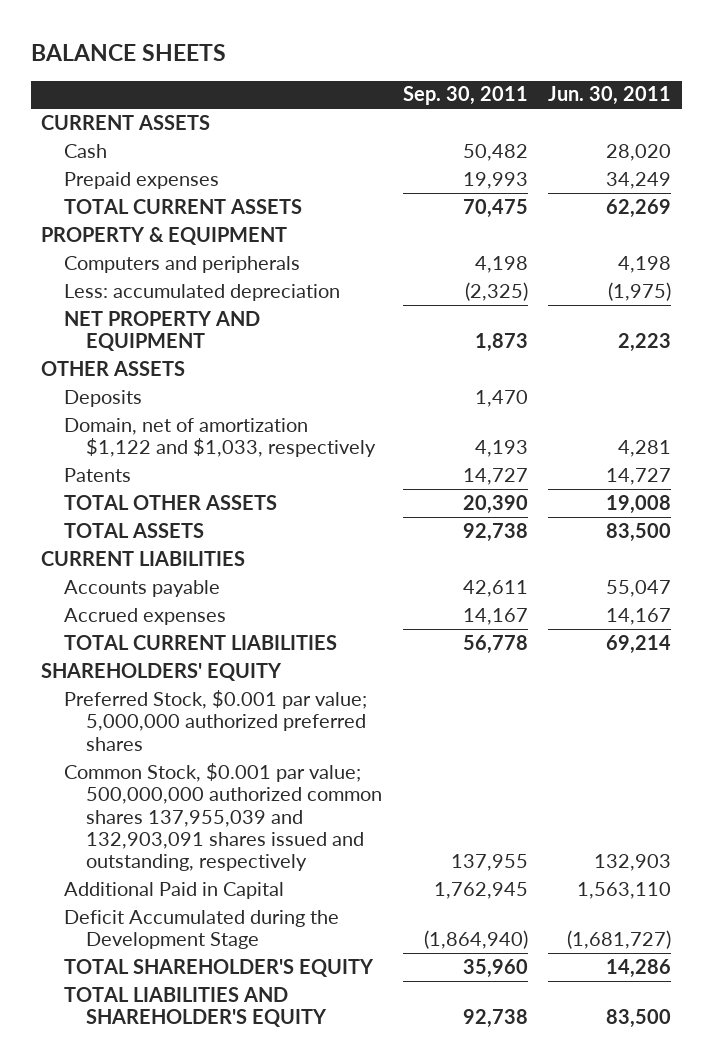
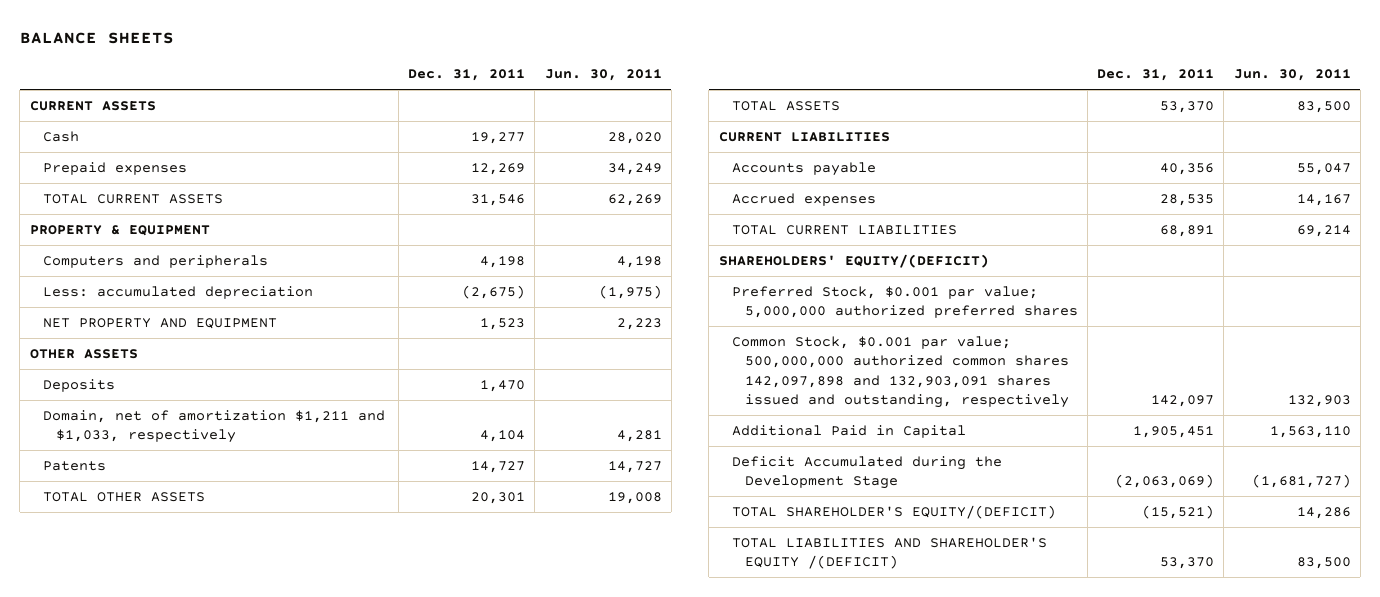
- | Sep. 30, 2011 | Jun. 30, 2011
+ | Dec. 31, 2011 | Jun. 30, 2011
- Domain, net of amortization $1,122 and $1,033, respectively | 4,193 | 4,281
+ Domain, net of amortization $1,211 and $1,033, respectively | 4,104 | 4,281
- SHAREHOLDERS' EQUITY
+ SHAREHOLDERS' EQUITY/(DEFICIT)
- Common Stock, $0.001 par value; 500,000,000 authorized common shares 137,955,039 and 132,903,091 shares issued and outstanding, respectively | 137,955 | 132,903
+ Common Stock, $0.001 par value; 500,000,000 authorized common shares 142,097,898 and 132,903,091 shares issued and outstanding, respectively | 142,097 | 132,903
- TOTAL SHAREHOLDER'S EQUITY | 35,960 | 14,286
- TOTAL LIABILITIES AND SHAREHOLDER'S EQUITY | 92,738 | 83,500
+ TOTAL SHAREHOLDER'S EQUITY/(DEFICIT) | (15,521) | 14,286
+ TOTAL LIABILITIES AND SHAREHOLDER'S EQUITY /(DEFICIT) | 53,370 | 83,500

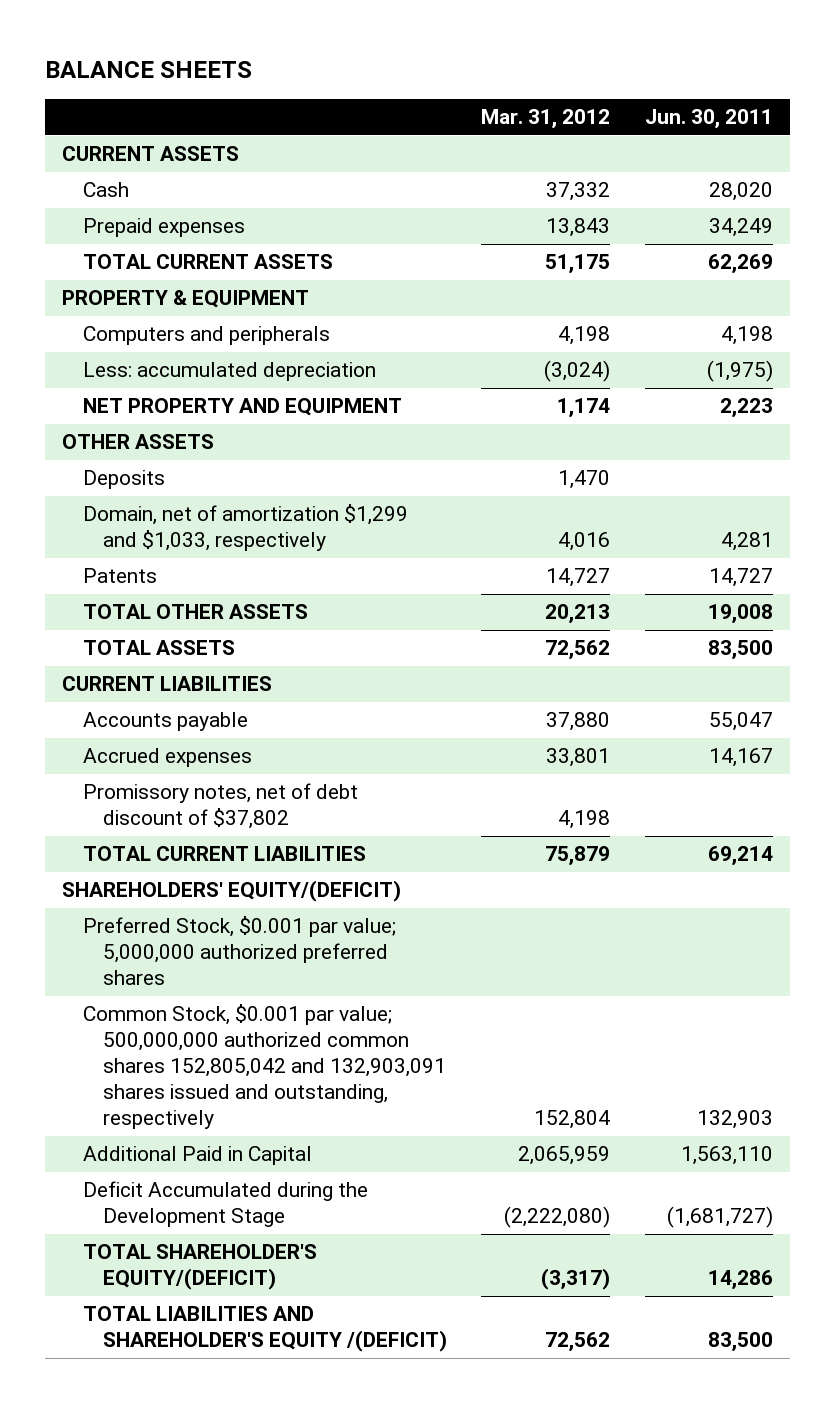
- | Dec. 31, 2011 | Jun. 30, 2011
+ | Mar. 31, 2012 | Jun. 30, 2011
- Domain, net of amortization $1,211 and $1,033, respectively | 4,104 | 4,281
+ Domain, net of amortization $1,299 and $1,033, respectively | 4,016 | 4,281
+ Promissory notes, net of debt discount of $37,802 | 4,198 |
- Common Stock, $0.001 par value; 500,000,000 authorized common shares 142,097,898 and 132,903,091 shares issued and outstanding, respectively | 142,097 | 132,903
+ Common Stock, $0.001 par value; 500,000,000 authorized common shares 152,805,042 and 132,903,091 shares issued and outstanding, respectively | 152,804 | 132,903

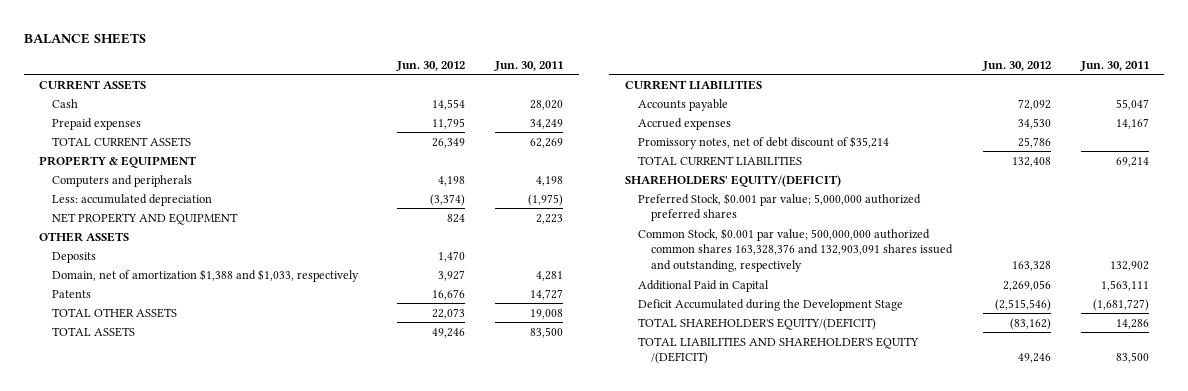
- | Mar. 31, 2012 | Jun. 30, 2011
+ | Jun. 30, 2012 | Jun. 30, 2011
- Domain, net of amortization $1,299 and $1,033, respectively | 4,016 | 4,281
+ Domain, net of amortization $1,388 and $1,033, respectively | 3,927 | 4,281
- Promissory notes, net of debt discount of $37,802 | 4,198 |
+ Promissory notes, net of debt discount of $35,214 | 25,786 |
- Common Stock, $0.001 par value; 500,000,000 authorized common shares 152,805,042 and 132,903,091 shares issued and outstanding, respectively | 152,804 | 132,903
- Additional Paid in Capital | 2,065,959 | 1,563,110
+ Common Stock, $0.001 par value; 500,000,000 authorized common shares 163,328,376 and 132,903,091 shares issued and outstanding, respectively | 163,328 | 132,902
+ Additional Paid in Capital | 2,269,056 | 1,563,111

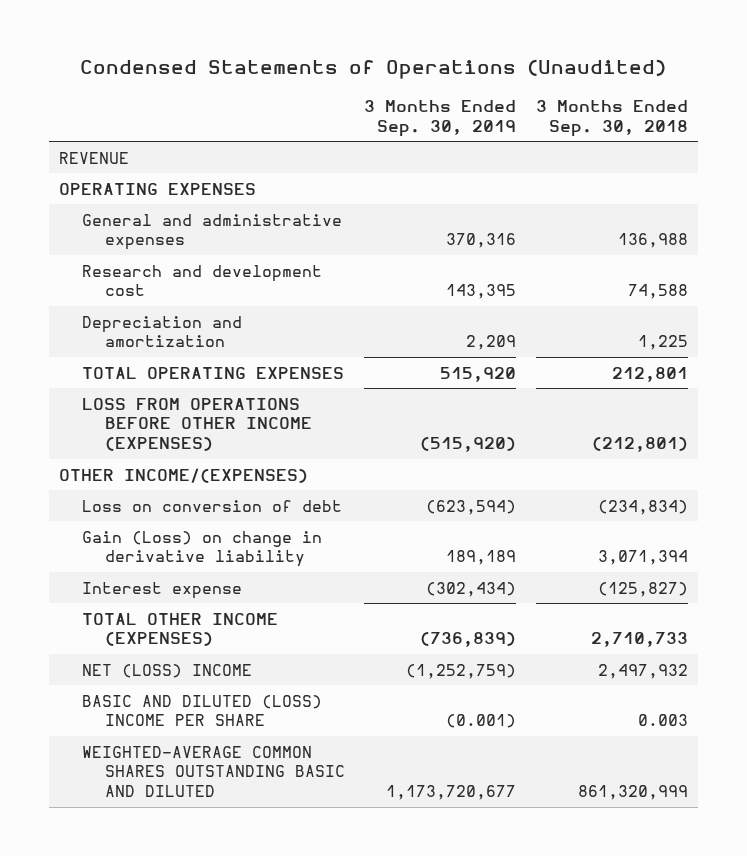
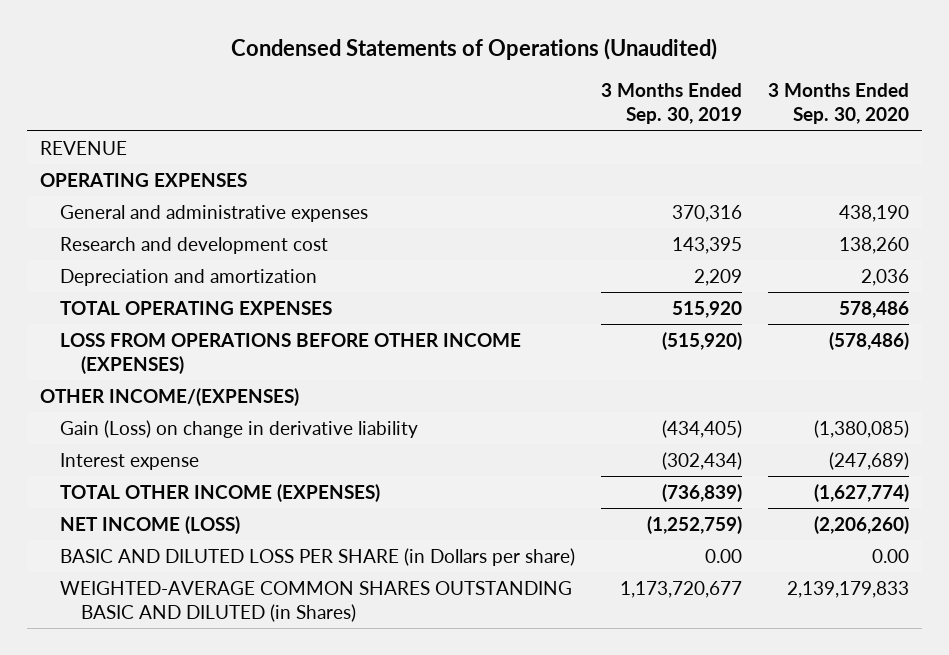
- | 3 Months Ended Sep. 30, 2019 | 3 Months Ended Sep. 30, 2018
+ | 3 Months Ended Sep. 30, 2019 | 3 Months Ended Sep. 30, 2020
- Loss on conversion of debt | (623,594) | (234,834)
- Gain (Loss) on change in derivative liability | 189,189 | 3,071,394
+ Gain (Loss) on change in derivative liability | (434,405) | (1,380,085)
- NET (LOSS) INCOME | (1,252,759) | 2,497,932
- BASIC AND DILUTED (LOSS) INCOME PER SHARE | (0.001) | 0.003
- WEIGHTED-AVERAGE COMMON SHARES OUTSTANDING BASIC AND DILUTED | 1,173,720,677 | 861,320,999
+ NET INCOME (LOSS) | (1,252,759) | (2,206,260)
+ BASIC AND DILUTED LOSS PER SHARE (in Dollars per share) | 0.00 | 0.00
+ WEIGHTED-AVERAGE COMMON SHARES OUTSTANDING BASIC AND DILUTED (in Shares) | 1,173,720,677 | 2,139,179,833

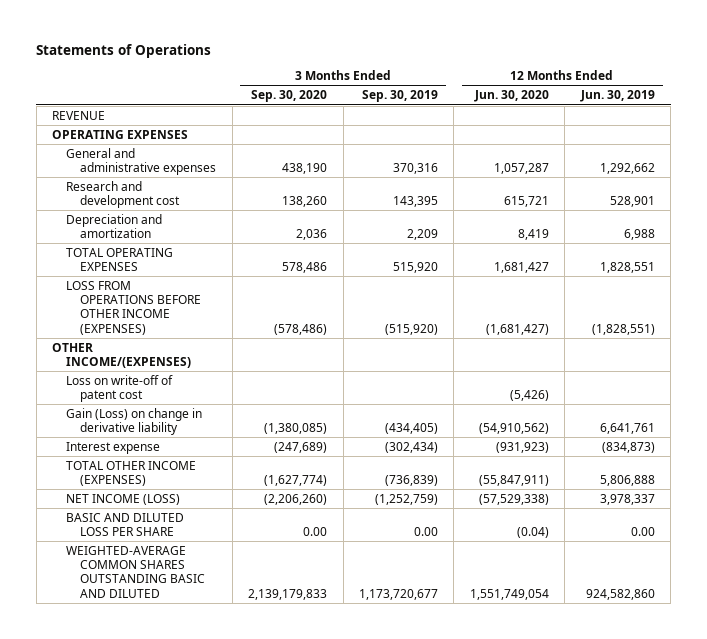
- Condensed Statements of Operations (Unaudited)
+ Statements of Operations
- | 3 Months Ended Sep. 30, 2019 | 3 Months Ended Sep. 30, 2020
+ | 3 Months Ended Sep. 30, 2020 | 3 Months Ended Sep. 30, 2019 | 12 Months Ended Jun. 30, 2020 | 12 Months Ended Jun. 30, 2019
+ Loss on write-off of patent cost | | | (5,426) |
- BASIC AND DILUTED LOSS PER SHARE (in Dollars per share) | 0.00 | 0.00
- WEIGHTED-AVERAGE COMMON SHARES OUTSTANDING BASIC AND DILUTED (in Shares) | 1,173,720,677 | 2,139,179,833
+ BASIC AND DILUTED LOSS PER SHARE | 0.00 | 0.00 | (0.04) | 0.00
+ WEIGHTED-AVERAGE COMMON SHARES OUTSTANDING BASIC AND DILUTED | 2,139,179,833 | 1,173,720,677 | 1,551,749,054 | 924,582,860

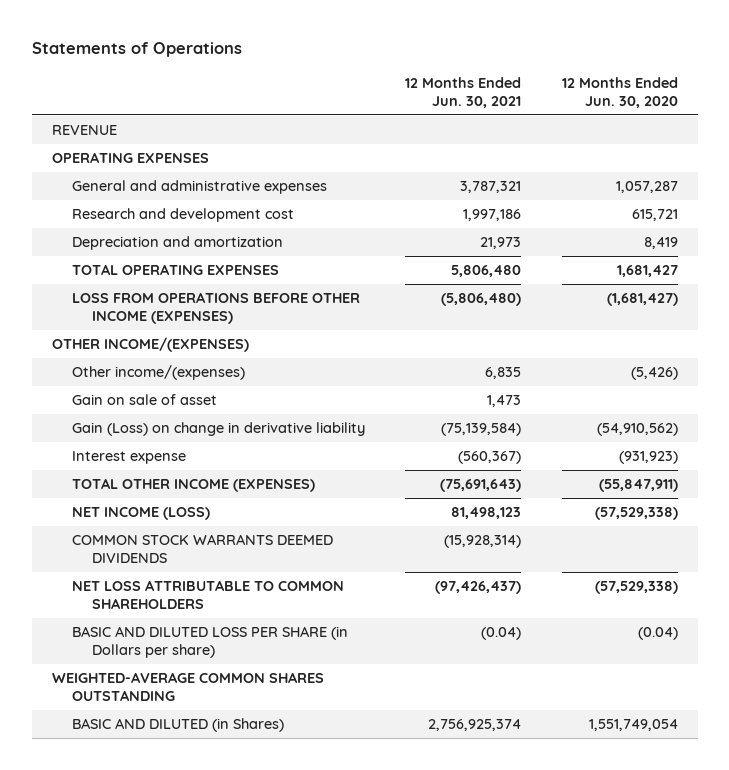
- | 3 Months Ended Sep. 30, 2020 | 3 Months Ended Sep. 30, 2019 | 12 Months Ended Jun. 30, 2020 | 12 Months Ended Jun. 30, 2019
+ | 12 Months Ended Jun. 30, 2021 | 12 Months Ended Jun. 30, 2020
- Loss on write-off of patent cost | | | (5,426) |
+ Other income/(expenses) | 6,835 | (5,426)
+ Gain on sale of asset | 1,473 |
- BASIC AND DILUTED LOSS PER SHARE | 0.00 | 0.00 | (0.04) | 0.00
- WEIGHTED-AVERAGE COMMON SHARES OUTSTANDING BASIC AND DILUTED | 2,139,179,833 | 1,173,720,677 | 1,551,749,054 | 924,582,860
+ COMMON STOCK WARRANTS DEEMED DIVIDENDS | (15,928,314) |
+ NET LOSS ATTRIBUTABLE TO COMMON SHAREHOLDERS | (97,426,437) | (57,529,338)
+ BASIC AND DILUTED LOSS PER SHARE (in Dollars per share) | (0.04) | (0.04)
+ WEIGHTED-AVERAGE COMMON SHARES OUTSTANDING
+ BASIC AND DILUTED (in Shares) | 2,756,925,374 | 1,551,749,054

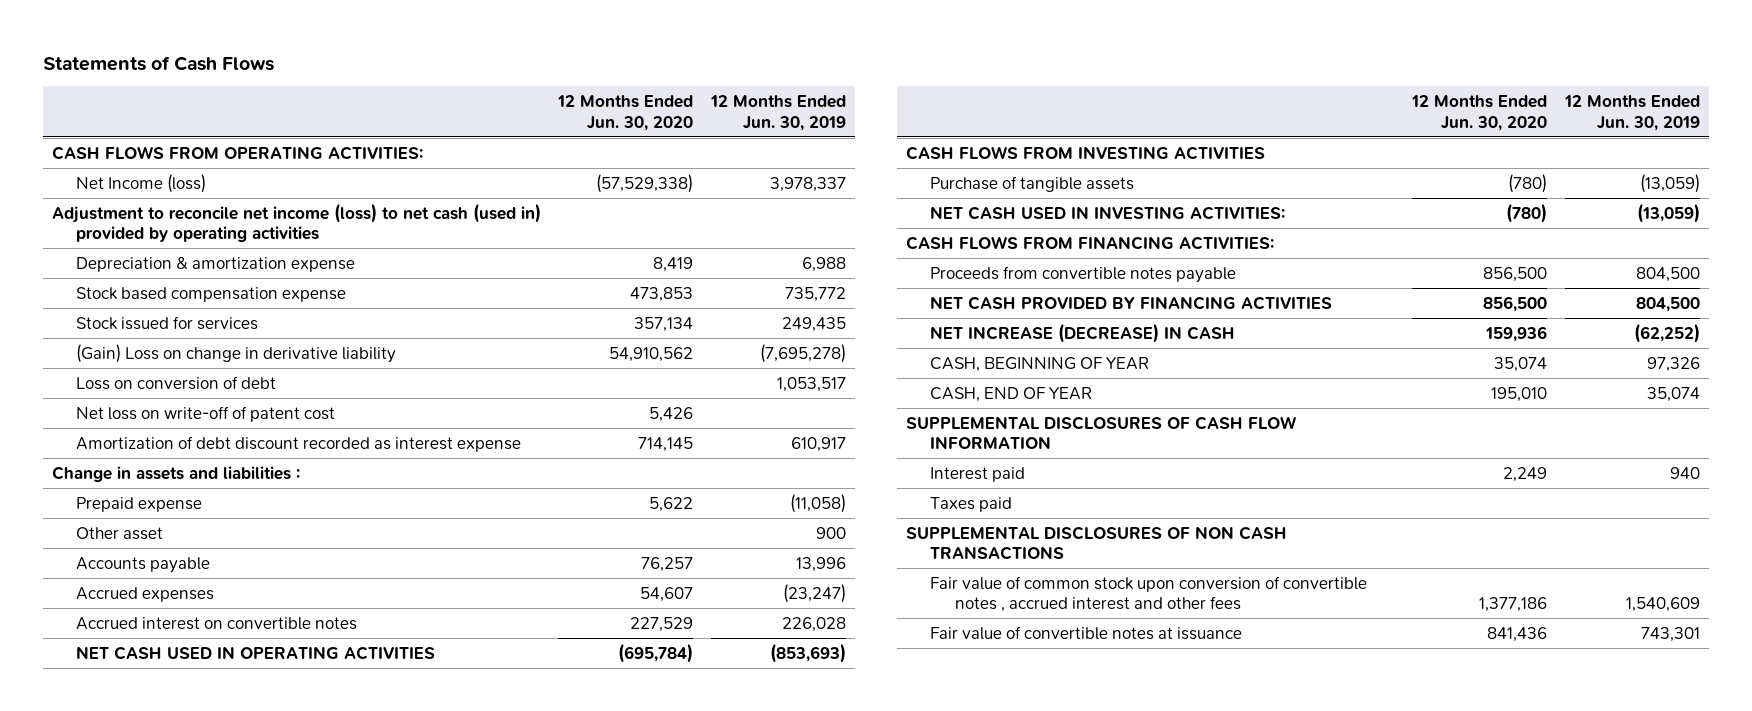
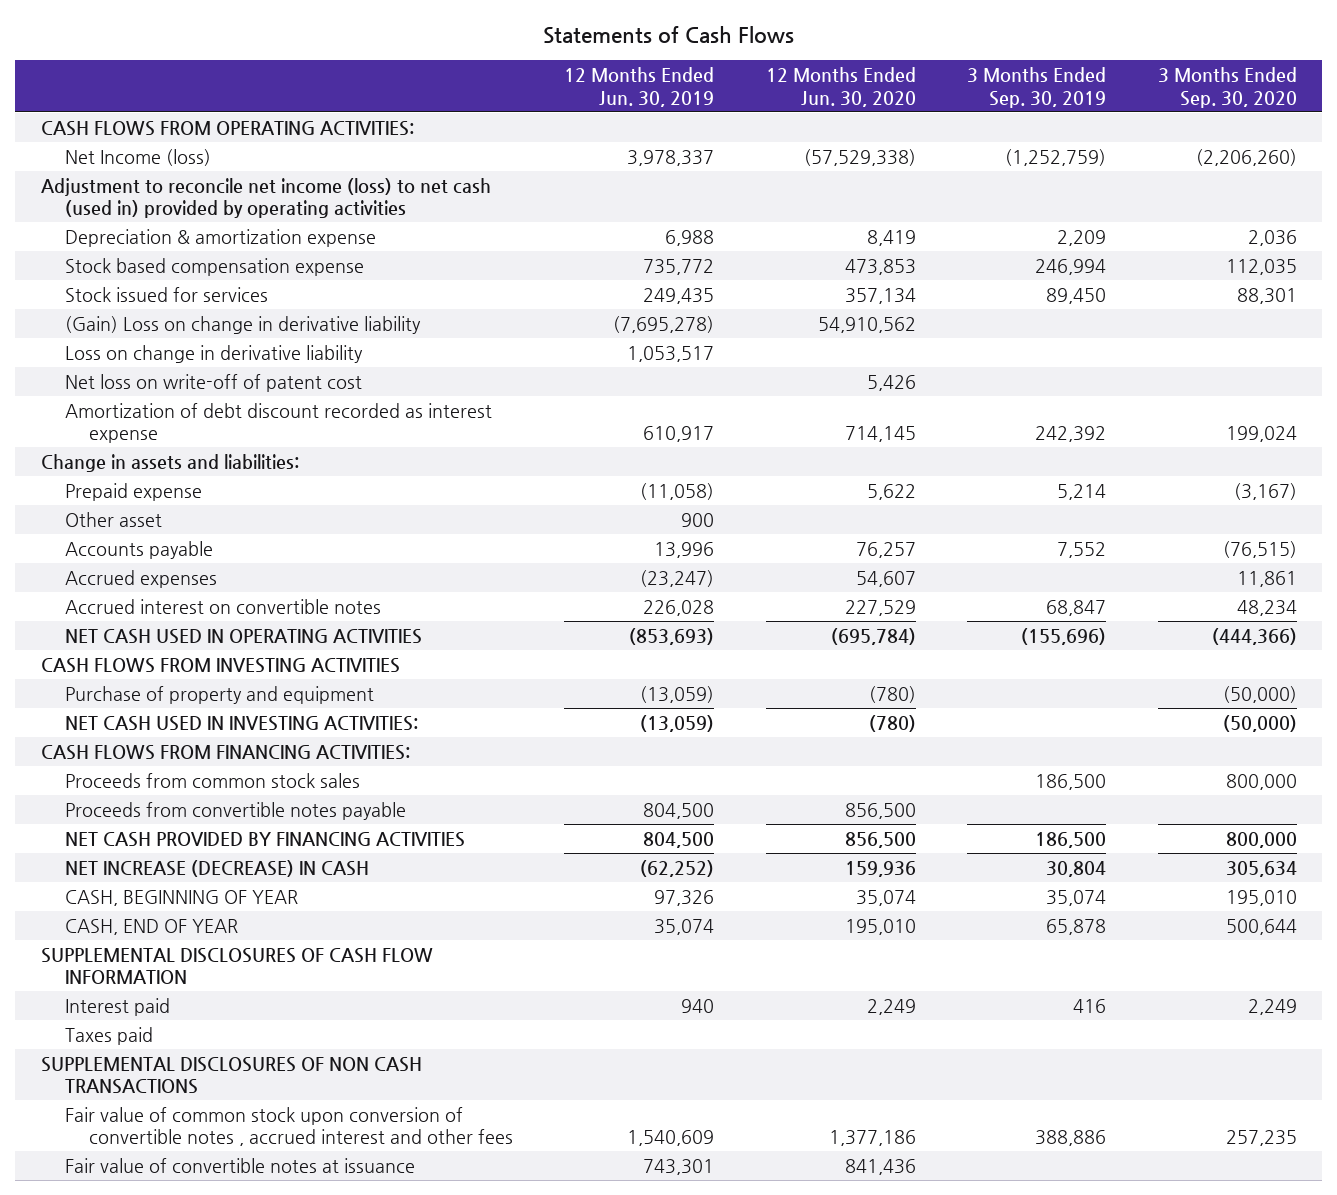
- | 12 Months Ended Jun. 30, 2020 | 12 Months Ended Jun. 30, 2019
+ | 12 Months Ended Jun. 30, 2019 | 12 Months Ended Jun. 30, 2020 | 3 Months Ended Sep. 30, 2019 | 3 Months Ended Sep. 30, 2020
- Loss on conversion of debt | | 1,053,517
+ Loss on change in derivative liability | 1,053,517 | | |
- Change in assets and liabilities :
+ Change in assets and liabilities:
- Purchase of tangible assets | (780) | (13,059)
+ Purchase of property and equipment | (13,059) | (780) | | (50,000)
+ Proceeds from common stock sales | | | 186,500 | 800,000

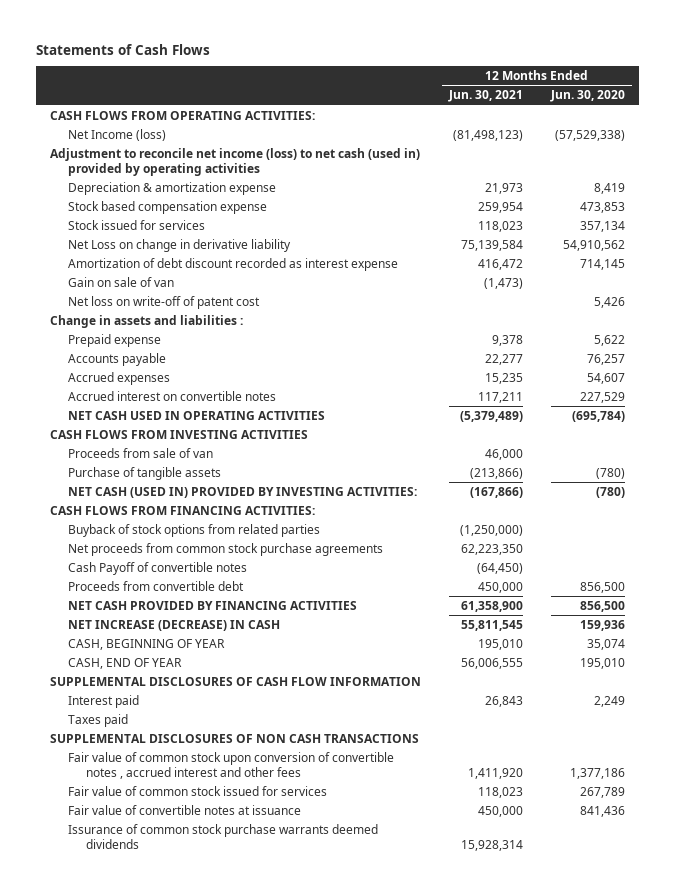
- | 12 Months Ended Jun. 30, 2019 | 12 Months Ended Jun. 30, 2020 | 3 Months Ended Sep. 30, 2019 | 3 Months Ended Sep. 30, 2020
+ | 12 Months Ended Jun. 30, 2021 | 12 Months Ended Jun. 30, 2020
- (Gain) Loss on change in derivative liability | (7,695,278) | 54,910,562 | |
- Loss on change in derivative liability | 1,053,517 | | |
+ Net Loss on change in derivative liability | 75,139,584 | 54,910,562
- Change in assets and liabilities:
+ Gain on sale of van | (1,473) |
moved down: Net loss on write-off of patent cost | | 5,426
+ Change in assets and liabilities :
- Other asset | 900 | | |
- Purchase of property and equipment | (13,059) | (780) | | (50,000)
- NET CASH USED IN INVESTING ACTIVITIES: | (13,059) | (780) | | (50,000)
+ Proceeds from sale of van | 46,000 |
+ Purchase of tangible assets | (213,866) | (780)
+ NET CASH (USED IN) PROVIDED BY INVESTING ACTIVITIES: | (167,866) | (780)
- Proceeds from common stock sales | | | 186,500 | 800,000
- Proceeds from convertible notes payable | 804,500 | 856,500 | |
+ Buyback of stock options from related parties | (1,250,000) |
+ Net proceeds from common stock purchase agreements | 62,223,350 |
+ Cash Payoff of convertible notes | (64,450) |
+ Proceeds from convertible debt | 450,000 | 856,500
+ Fair value of common stock issued for services | 118,023 | 267,789
+ Issurance of common stock purchase warrants deemed dividends | 15,928,314 |

